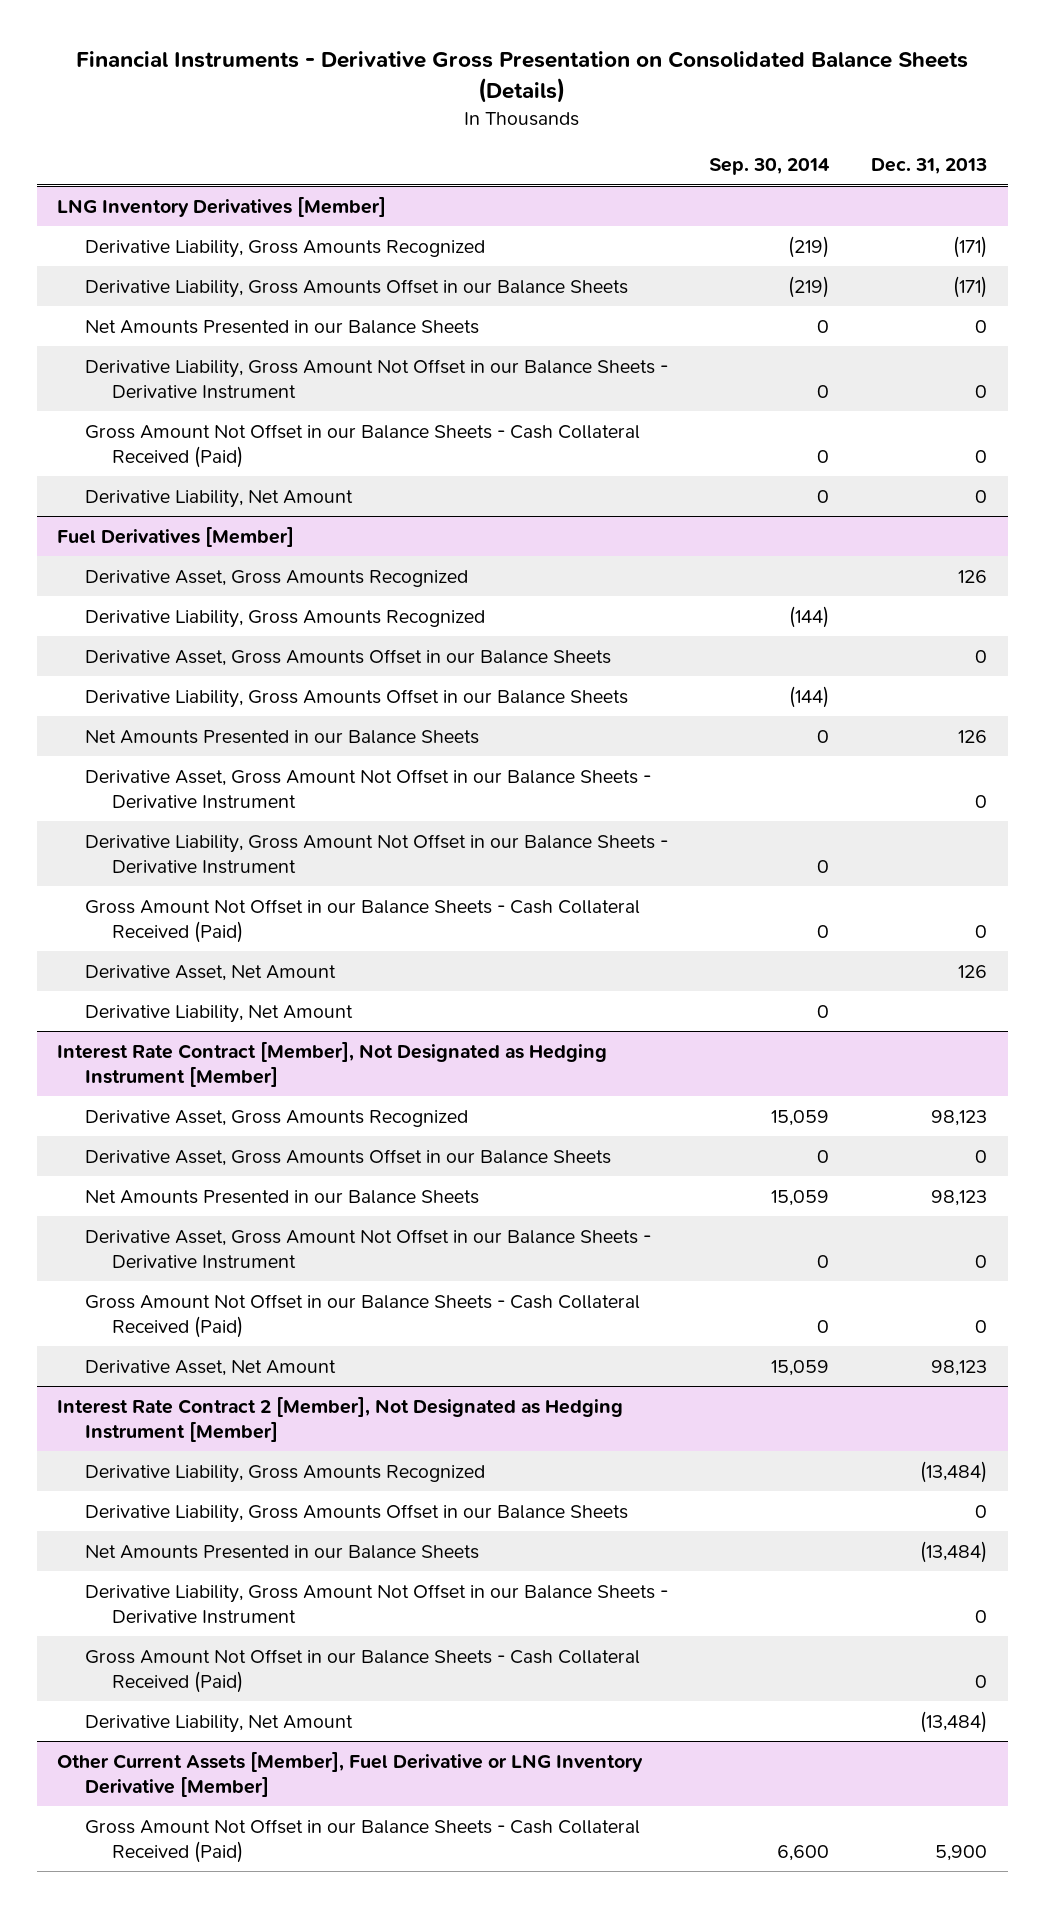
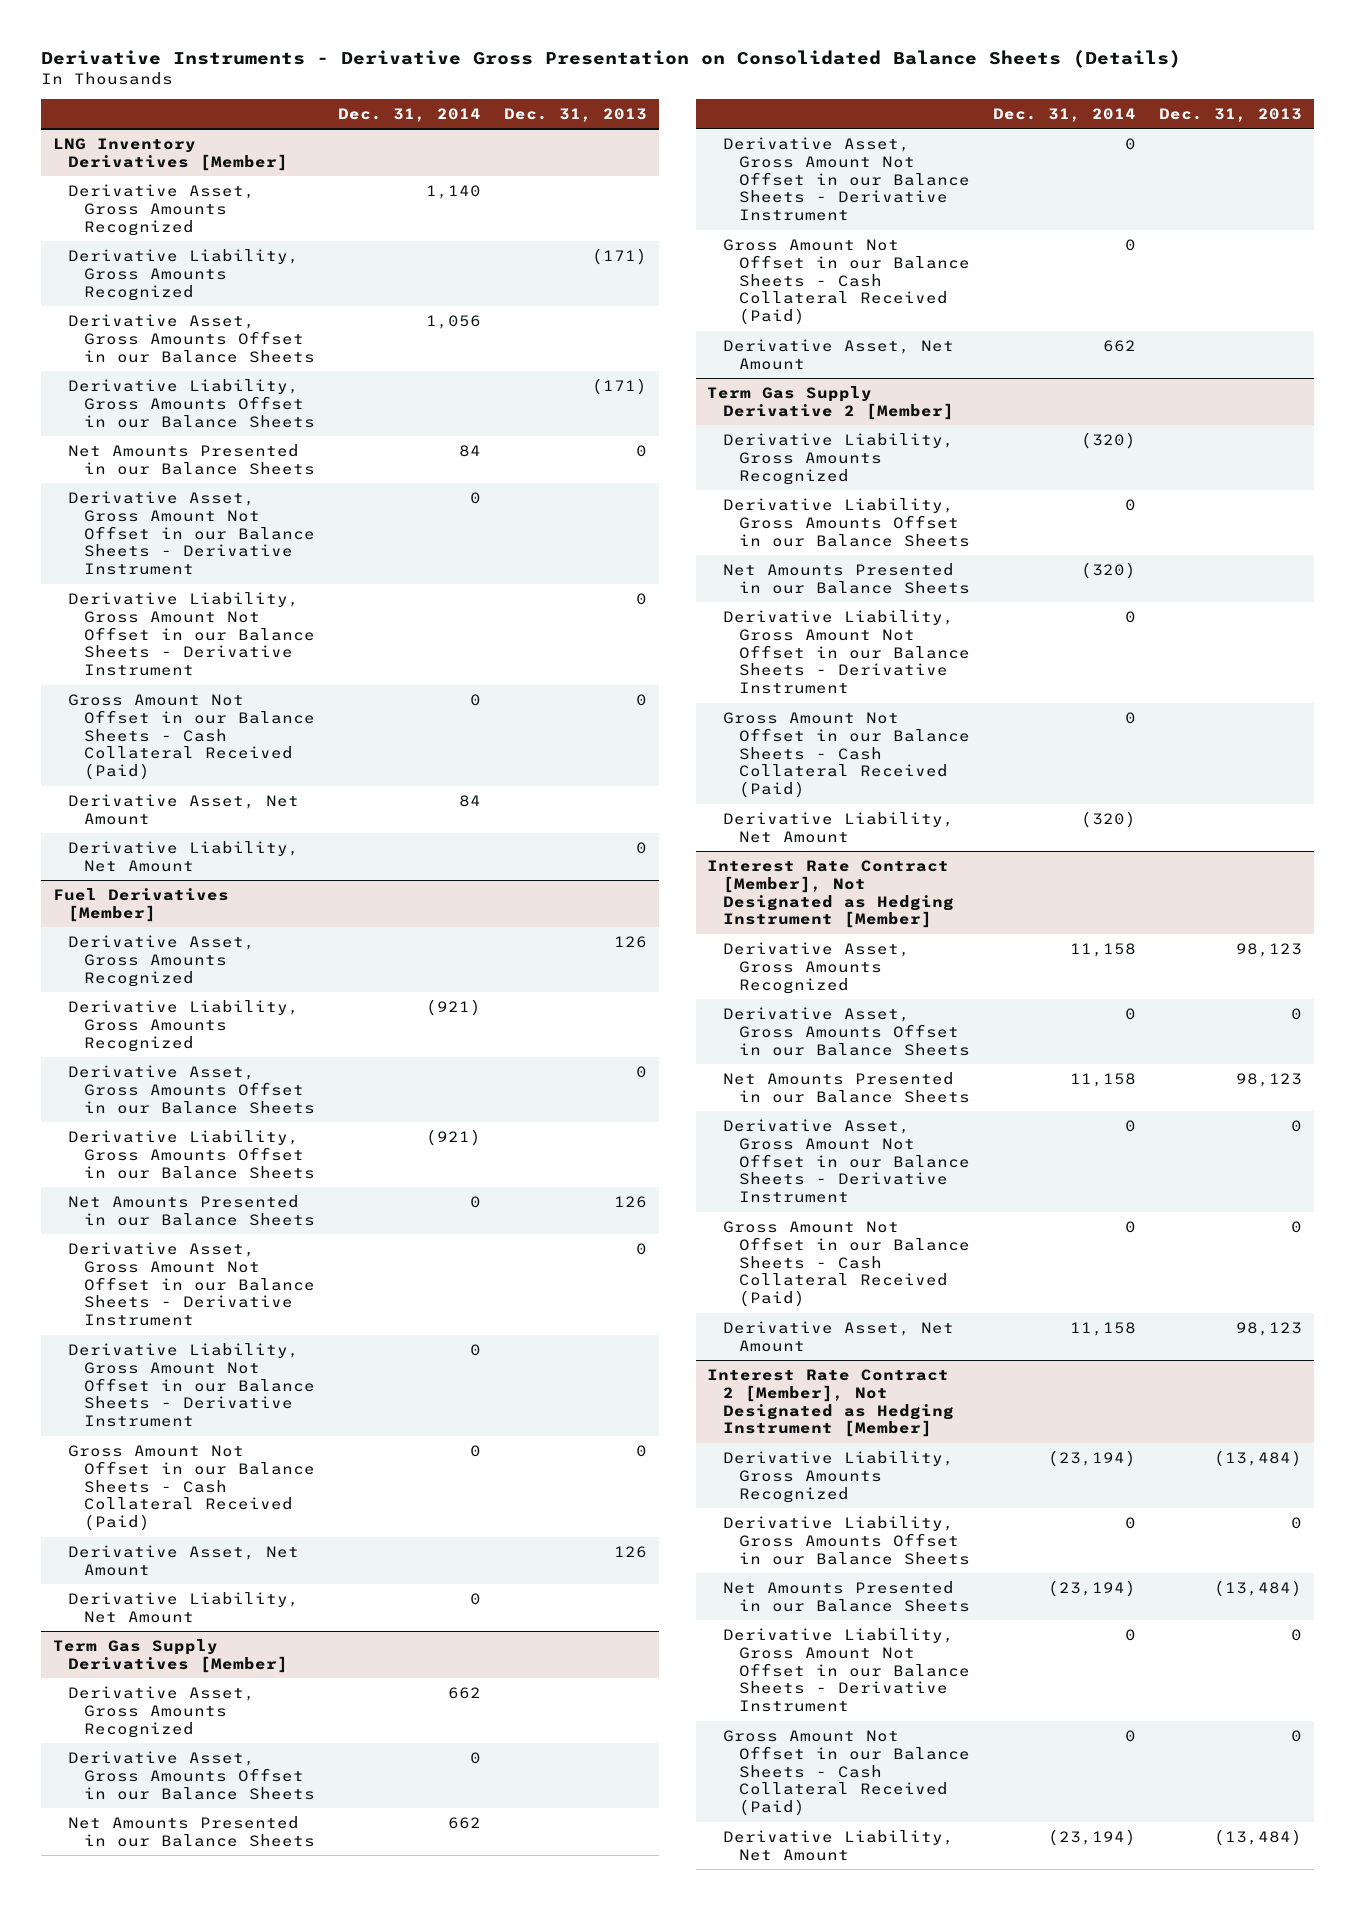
- Financial Instruments - Derivative Gross Presentation on Consolidated Balance Sheets (Details)
+ Derivative Instruments - Derivative Gross Presentation on Consolidated Balance Sheets (Details)
- | Sep. 30, 2014 | Dec. 31, 2013
+ | Dec. 31, 2014 | Dec. 31, 2013
@ LNG Inventory Derivatives [Member]
+ Derivative Asset, Gross Amounts Recognized | 1,140 |
+ Derivative Asset, Gross Amounts Offset in our Balance Sheets | 1,056 |
+ Derivative Asset, Gross Amount Not Offset in our Balance Sheets - Derivative Instrument | 0 |
+ Derivative Asset, Net Amount | 84 |
+ Term Gas Supply Derivatives [Member]
+ Derivative Asset, Gross Amounts Recognized | 662 |
+ Derivative Asset, Gross Amounts Offset in our Balance Sheets | 0 |
+ Net Amounts Presented in our Balance Sheets | 662 |
+ Derivative Asset, Gross Amount Not Offset in our Balance Sheets - Derivative Instrument | 0 |
+ Gross Amount Not Offset in our Balance Sheets - Cash Collateral Received (Paid) | 0 |
+ Derivative Asset, Net Amount | 662 |
+ Term Gas Supply Derivative 2 [Member]
+ Derivative Liability, Gross Amounts Recognized | (320) |
+ Derivative Liability, Gross Amounts Offset in our Balance Sheets | 0 |
+ Net Amounts Presented in our Balance Sheets | (320) |
+ Derivative Liability, Gross Amount Not Offset in our Balance Sheets - Derivative Instrument | 0 |
+ Gross Amount Not Offset in our Balance Sheets - Cash Collateral Received (Paid) | 0 |
+ Derivative Liability, Net Amount | (320) |
- Other Current Assets [Member], Fuel Derivative or LNG Inventory Derivative [Member]
- Gross Amount Not Offset in our Balance Sheets - Cash Collateral Received (Paid) | 6,600 | 5,900

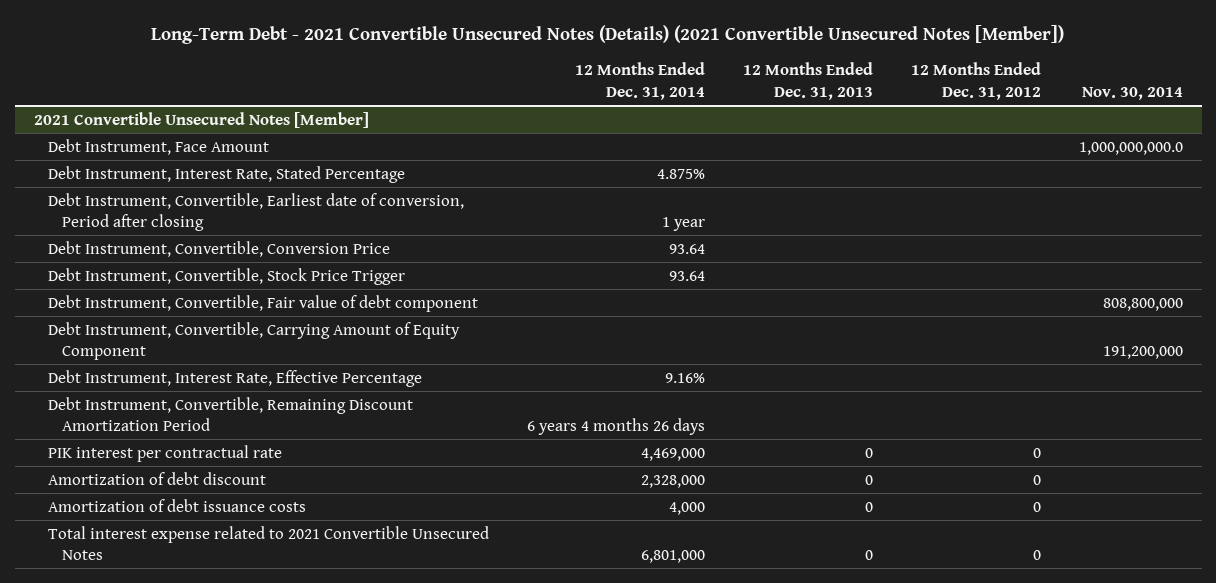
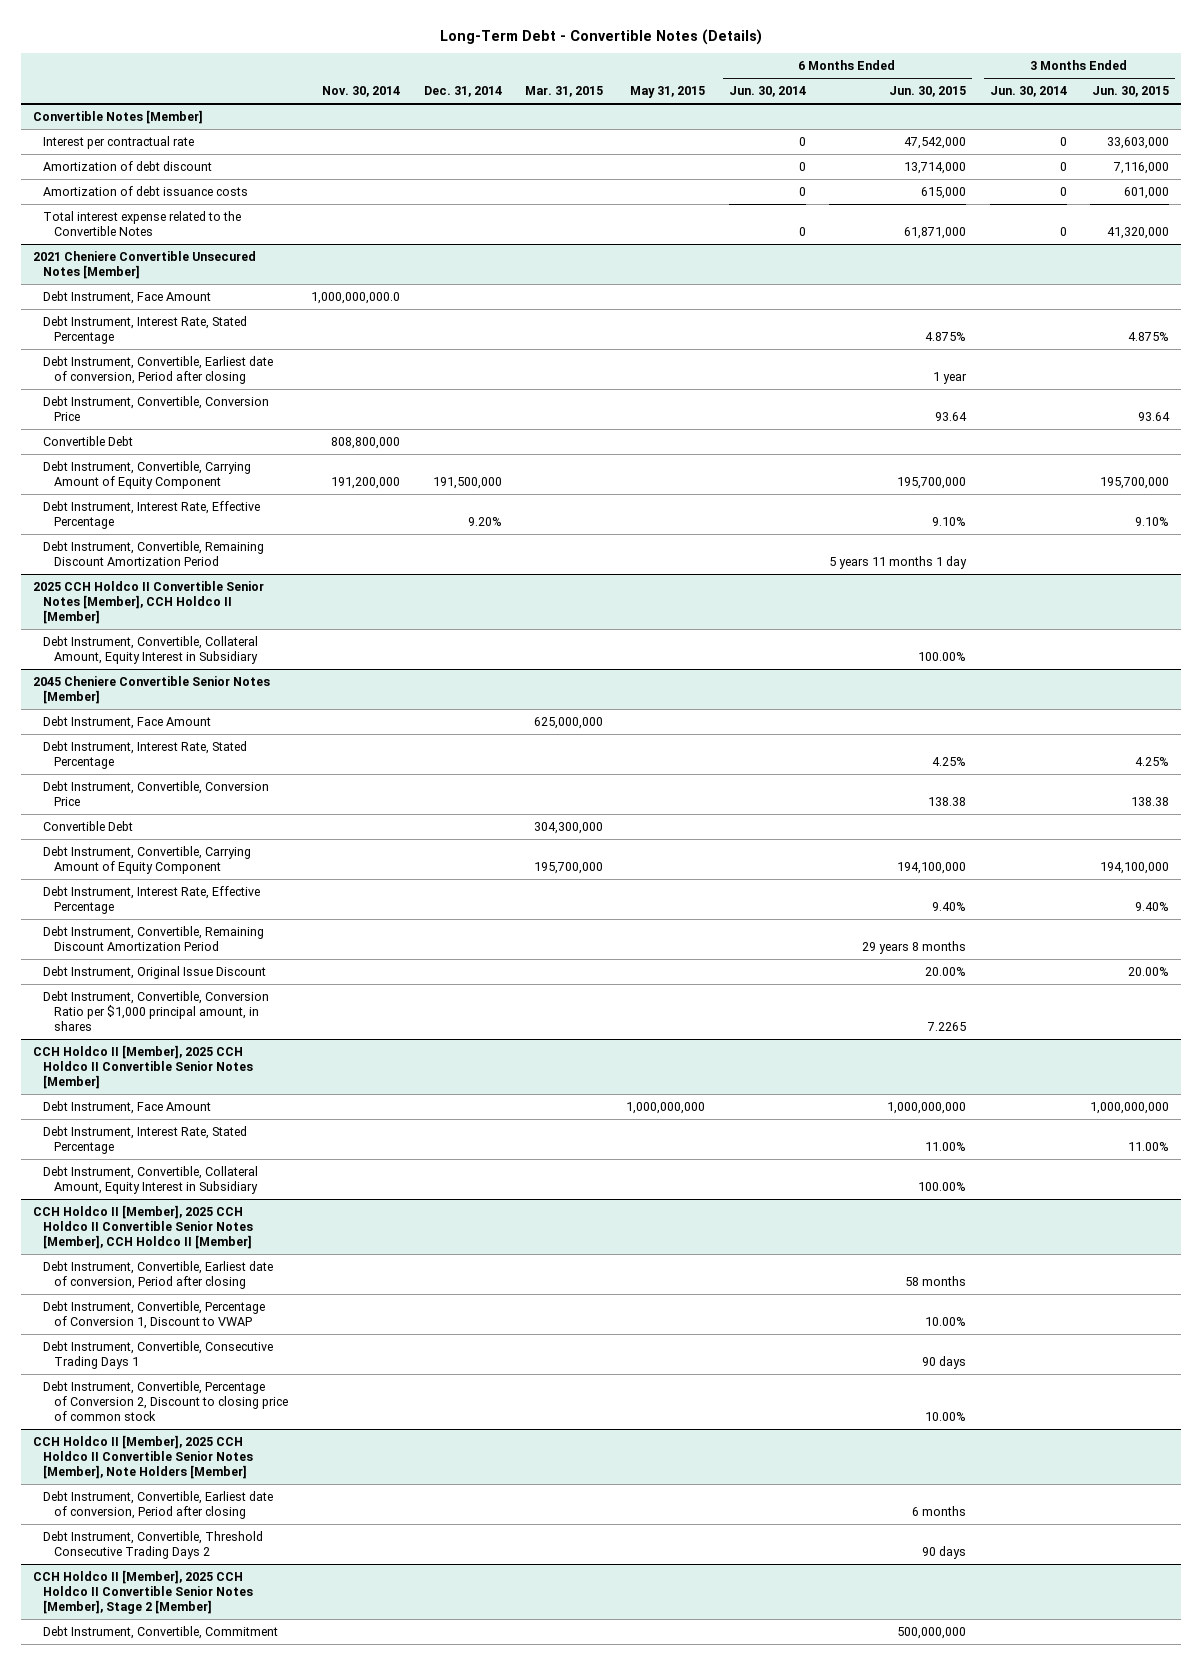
- Long-Term Debt - 2021 Convertible Unsecured Notes (Details) (2021 Convertible Unsecured Notes [Member])
+ Long-Term Debt - Convertible Notes (Details)
- | 12 Months Ended Dec. 31, 2014 | 12 Months Ended Dec. 31, 2013 | 12 Months Ended Dec. 31, 2012 | Nov. 30, 2014
+ | Nov. 30, 2014 | Dec. 31, 2014 | Mar. 31, 2015 | May 31, 2015 | 6 Months Ended Jun. 30, 2014 | 6 Months Ended Jun. 30, 2015 | 3 Months Ended Jun. 30, 2014 | 3 Months Ended Jun. 30, 2015
- 2021 Convertible Unsecured Notes [Member]
+ Convertible Notes [Member]
+ Interest per contractual rate | | | | | 0 | 47,542,000 | 0 | 33,603,000
+ Amortization of debt discount | | | | | 0 | 13,714,000 | 0 | 7,116,000
+ Amortization of debt issuance costs | | | | | 0 | 615,000 | 0 | 601,000
+ Total interest expense related to the Convertible Notes | | | | | 0 | 61,871,000 | 0 | 41,320,000
+ 2021 Cheniere Convertible Unsecured Notes [Member]
- Debt Instrument, Convertible, Stock Price Trigger | 93.64 | | |
- Debt Instrument, Convertible, Fair value of debt component | | | | 808,800,000
+ Convertible Debt | 808,800,000 | | | | | | |
- PIK interest per contractual rate | 4,469,000 | 0 | 0 |
- Amortization of debt discount | 2,328,000 | 0 | 0 |
- Amortization of debt issuance costs | 4,000 | 0 | 0 |
- Total interest expense related to 2021 Convertible Unsecured Notes | 6,801,000 | 0 | 0 |
+ 2025 CCH Holdco II Convertible Senior Notes [Member], CCH Holdco II [Member]
+ Debt Instrument, Convertible, Collateral Amount, Equity Interest in Subsidiary | | | | | | 100.00% | |
+ 2045 Cheniere Convertible Senior Notes [Member]
+ Debt Instrument, Face Amount | | | 625,000,000 | | | | |
+ Debt Instrument, Interest Rate, Stated Percentage | | | | | | 4.25% | | 4.25%
+ Debt Instrument, Convertible, Conversion Price | | | | | | 138.38 | | 138.38
+ Convertible Debt | | | 304,300,000 | | | | |
+ Debt Instrument, Convertible, Carrying Amount of Equity Component | | | 195,700,000 | | | 194,100,000 | | 194,100,000
+ Debt Instrument, Interest Rate, Effective Percentage | | | | | | 9.40% | | 9.40%
+ Debt Instrument, Convertible, Remaining Discount Amortization Period | | | | | | 29 years 8 months | |
+ Debt Instrument, Original Issue Discount | | | | | | 20.00% | | 20.00%
+ Debt Instrument, Convertible, Conversion Ratio per $1,000 principal amount, in shares | | | | | | 7.2265 | |
+ CCH Holdco II [Member], 2025 CCH Holdco II Convertible Senior Notes [Member]
+ Debt Instrument, Face Amount | | | | 1,000,000,000 | | 1,000,000,000 | | 1,000,000,000
+ Debt Instrument, Interest Rate, Stated Percentage | | | | | | 11.00% | | 11.00%
+ Debt Instrument, Convertible, Collateral Amount, Equity Interest in Subsidiary | | | | | | 100.00% | |
+ CCH Holdco II [Member], 2025 CCH Holdco II Convertible Senior Notes [Member], CCH Holdco II [Member]
+ Debt Instrument, Convertible, Earliest date of conversion, Period after closing | | | | | | 58 months | |
+ Debt Instrument, Convertible, Percentage of Conversion 1, Discount to VWAP | | | | | | 10.00% | |
+ Debt Instrument, Convertible, Consecutive Trading Days 1 | | | | | | 90 days | |
+ Debt Instrument, Convertible, Percentage of Conversion 2, Discount to closing price of common stock | | | | | | 10.00% | |
+ CCH Holdco II [Member], 2025 CCH Holdco II Convertible Senior Notes [Member], Note Holders [Member]
+ Debt Instrument, Convertible, Earliest date of conversion, Period after closing | | | | | | 6 months | |
+ Debt Instrument, Convertible, Threshold Consecutive Trading Days 2 | | | | | | 90 days | |
+ CCH Holdco II [Member], 2025 CCH Holdco II Convertible Senior Notes [Member], Stage 2 [Member]
+ Debt Instrument, Convertible, Commitment | | | | | | 500,000,000 | |

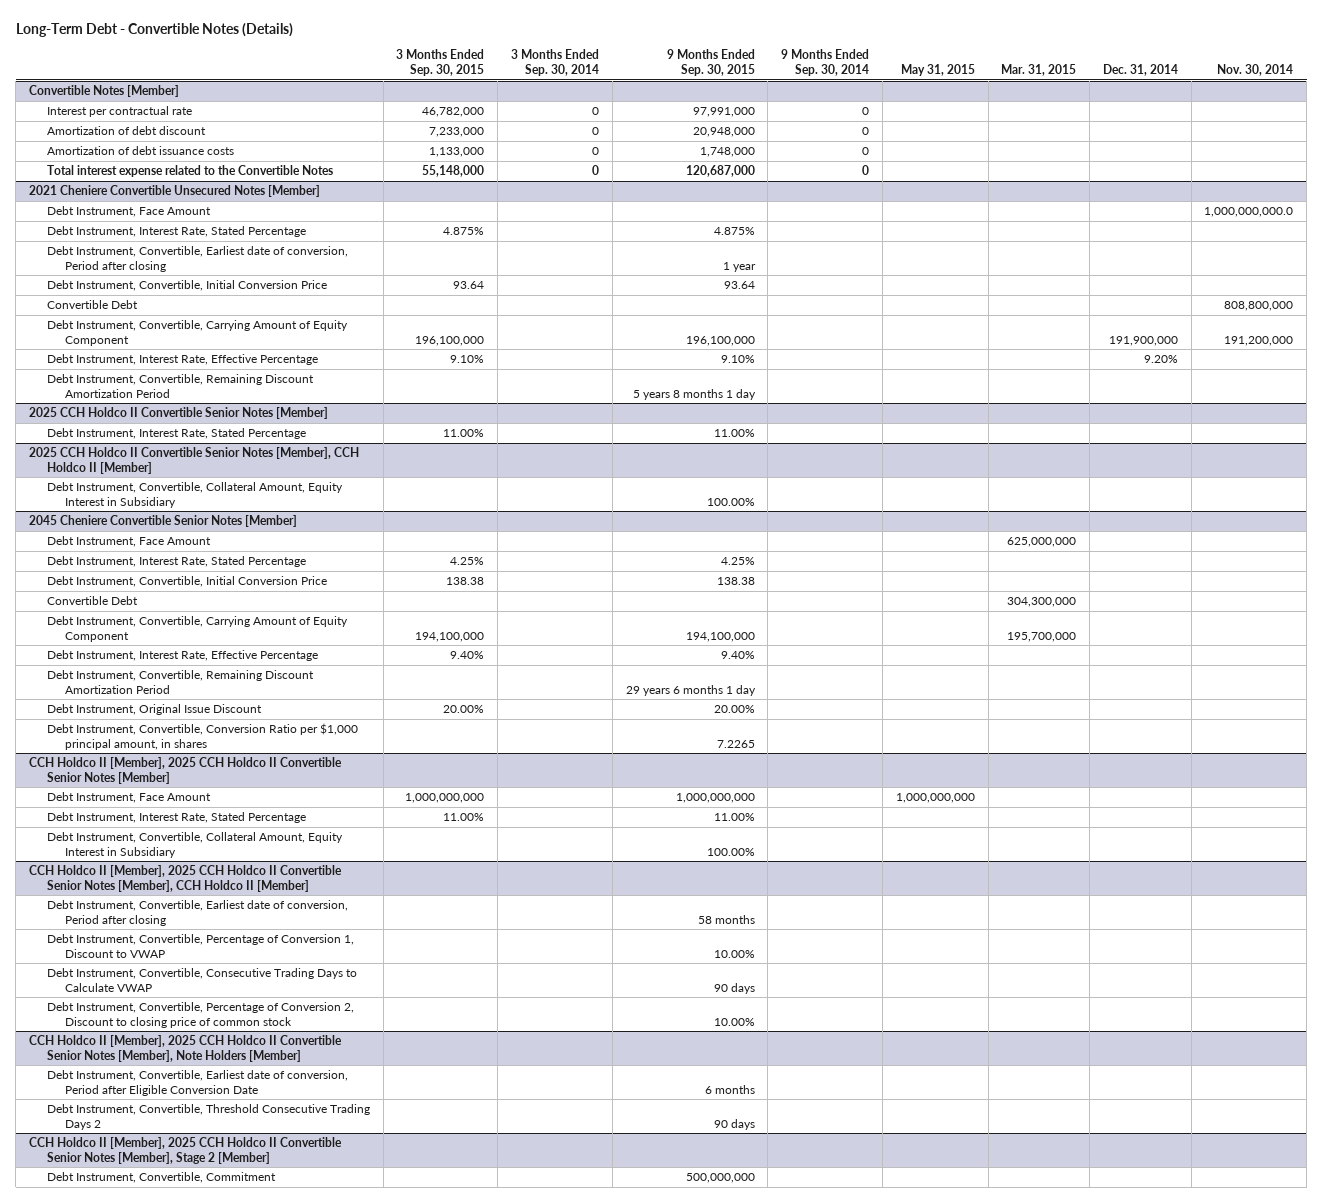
- | Nov. 30, 2014 | Dec. 31, 2014 | Mar. 31, 2015 | May 31, 2015 | 6 Months Ended Jun. 30, 2014 | 6 Months Ended Jun. 30, 2015 | 3 Months Ended Jun. 30, 2014 | 3 Months Ended Jun. 30, 2015
+ | 3 Months Ended Sep. 30, 2015 | 3 Months Ended Sep. 30, 2014 | 9 Months Ended Sep. 30, 2015 | 9 Months Ended Sep. 30, 2014 | May 31, 2015 | Mar. 31, 2015 | Dec. 31, 2014 | Nov. 30, 2014
@ 2021 Cheniere Convertible Unsecured Notes [Member]
- Debt Instrument, Convertible, Conversion Price | | | | | | 93.64 | | 93.64
+ Debt Instrument, Convertible, Initial Conversion Price | 93.64 | | 93.64 | | | | |
- Debt Instrument, Convertible, Carrying Amount of Equity Component | 191,200,000 | 191,500,000 | | | | 195,700,000 | | 195,700,000
+ Debt Instrument, Convertible, Carrying Amount of Equity Component | 196,100,000 | | 196,100,000 | | | | 191,900,000 | 191,200,000
+ 2025 CCH Holdco II Convertible Senior Notes [Member]
+ Debt Instrument, Interest Rate, Stated Percentage | 11.00% | | 11.00% | | | | |
@ 2045 Cheniere Convertible Senior Notes [Member]
- Debt Instrument, Convertible, Conversion Price | | | | | | 138.38 | | 138.38
+ Debt Instrument, Convertible, Initial Conversion Price | 138.38 | | 138.38 | | | | |
@ CCH Holdco II [Member], 2025 CCH Holdco II Convertible Senior Notes [Member], CCH Holdco II [Member]
- Debt Instrument, Convertible, Consecutive Trading Days 1 | | | | | | 90 days | |
+ Debt Instrument, Convertible, Consecutive Trading Days to Calculate VWAP | | | 90 days | | | | |
@ CCH Holdco II [Member], 2025 CCH Holdco II Convertible Senior Notes [Member], Note Holders [Member]
- Debt Instrument, Convertible, Earliest date of conversion, Period after closing | | | | | | 6 months | |
+ Debt Instrument, Convertible, Earliest date of conversion, Period after Eligible Conversion Date | | | 6 months | | | | |

